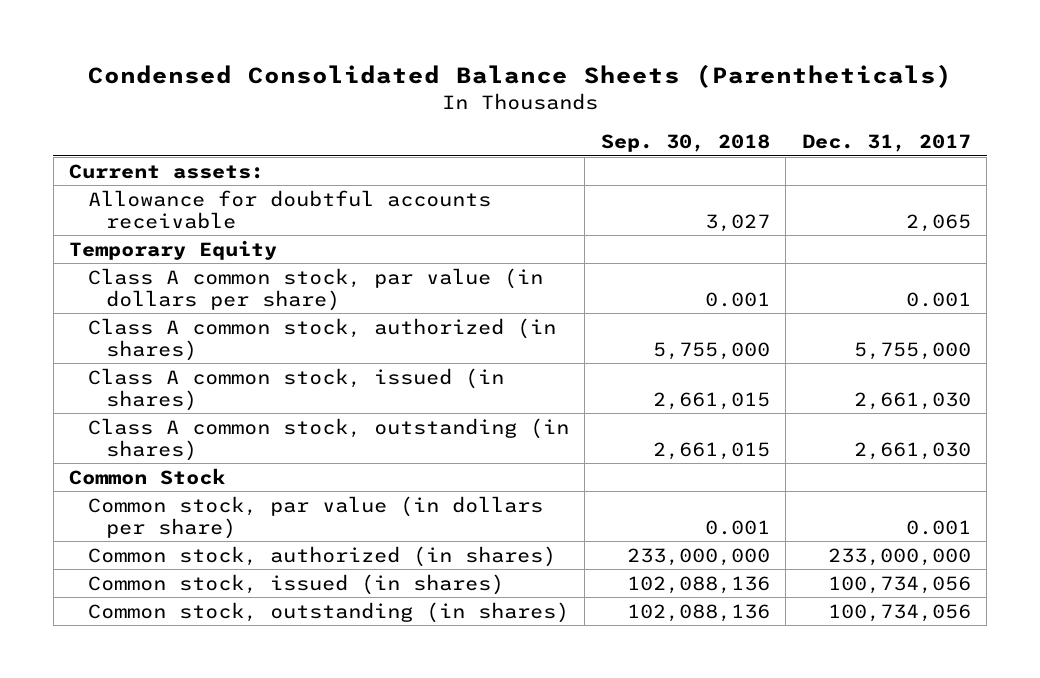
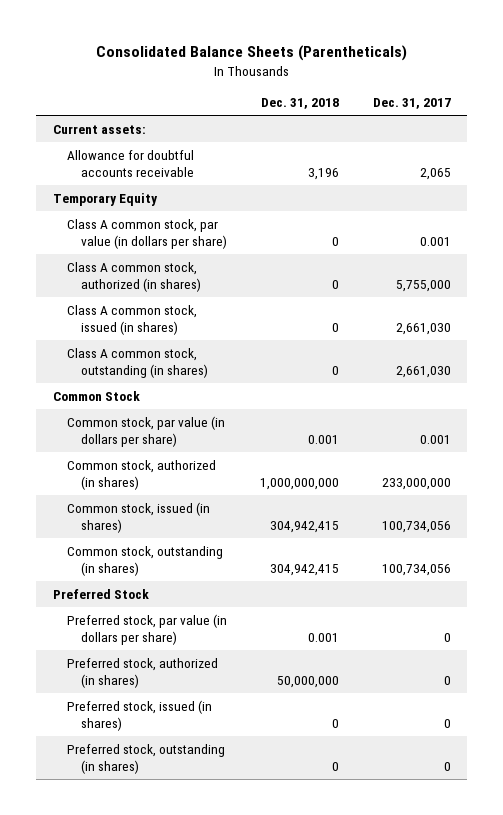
- Condensed Consolidated Balance Sheets (Parentheticals)
+ Consolidated Balance Sheets (Parentheticals)
- | Sep. 30, 2018 | Dec. 31, 2017
+ | Dec. 31, 2018 | Dec. 31, 2017
+ Preferred Stock
+ Preferred stock, par value (in dollars per share) | 0.001 | 0
+ Preferred stock, authorized (in shares) | 50,000,000 | 0
+ Preferred stock, issued (in shares) | 0 | 0
+ Preferred stock, outstanding (in shares) | 0 | 0

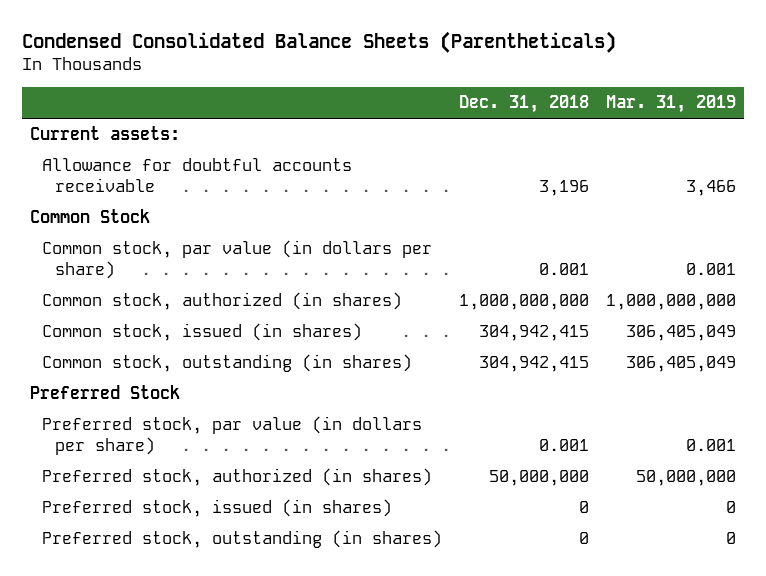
- Consolidated Balance Sheets (Parentheticals)
+ Condensed Consolidated Balance Sheets (Parentheticals)
- | Dec. 31, 2018 | Dec. 31, 2017
+ | Dec. 31, 2018 | Mar. 31, 2019
- Temporary Equity
- Class A common stock, par value (in dollars per share) | 0 | 0.001
- Class A common stock, authorized (in shares) | 0 | 5,755,000
- Class A common stock, issued (in shares) | 0 | 2,661,030
- Class A common stock, outstanding (in shares) | 0 | 2,661,030

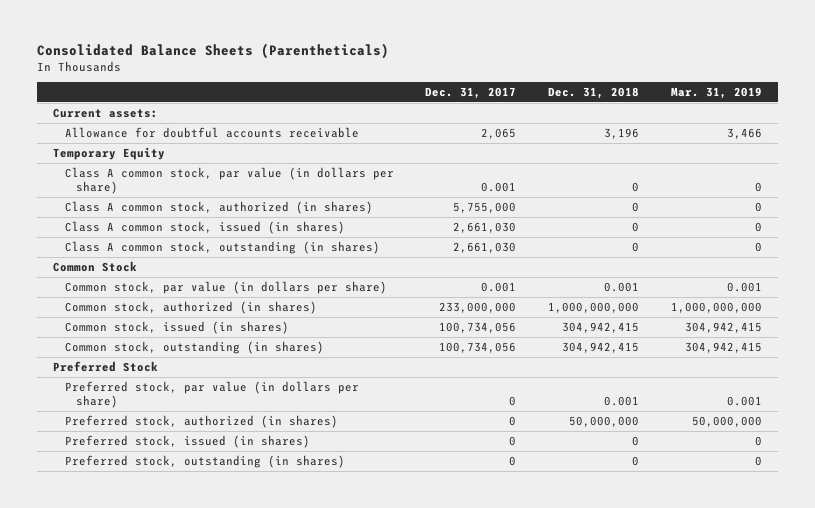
- Condensed Consolidated Balance Sheets (Parentheticals)
+ Consolidated Balance Sheets (Parentheticals)
- | Dec. 31, 2018 | Mar. 31, 2019
+ | Dec. 31, 2017 | Dec. 31, 2018 | Mar. 31, 2019
+ Temporary Equity
+ Class A common stock, par value (in dollars per share) | 0.001 | 0 | 0
+ Class A common stock, authorized (in shares) | 5,755,000 | 0 | 0
+ Class A common stock, issued (in shares) | 2,661,030 | 0 | 0
+ Class A common stock, outstanding (in shares) | 2,661,030 | 0 | 0
- Common stock, issued (in shares) | 304,942,415 | 306,405,049
- Common stock, outstanding (in shares) | 304,942,415 | 306,405,049
+ Common stock, issued (in shares) | 100,734,056 | 304,942,415 | 304,942,415
+ Common stock, outstanding (in shares) | 100,734,056 | 304,942,415 | 304,942,415

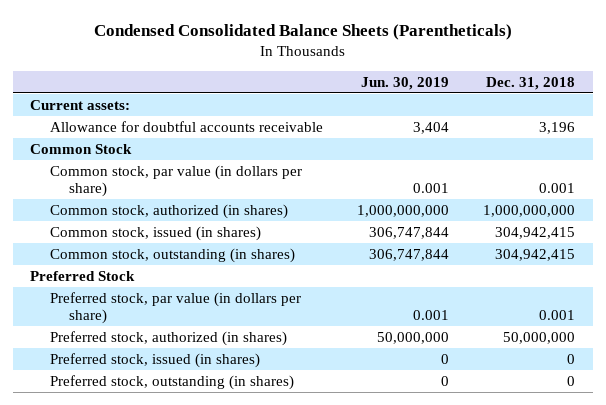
- Consolidated Balance Sheets (Parentheticals)
+ Condensed Consolidated Balance Sheets (Parentheticals)
- | Dec. 31, 2017 | Dec. 31, 2018 | Mar. 31, 2019
+ | Jun. 30, 2019 | Dec. 31, 2018
- Temporary Equity
- Class A common stock, par value (in dollars per share) | 0.001 | 0 | 0
- Class A common stock, authorized (in shares) | 5,755,000 | 0 | 0
- Class A common stock, issued (in shares) | 2,661,030 | 0 | 0
- Class A common stock, outstanding (in shares) | 2,661,030 | 0 | 0

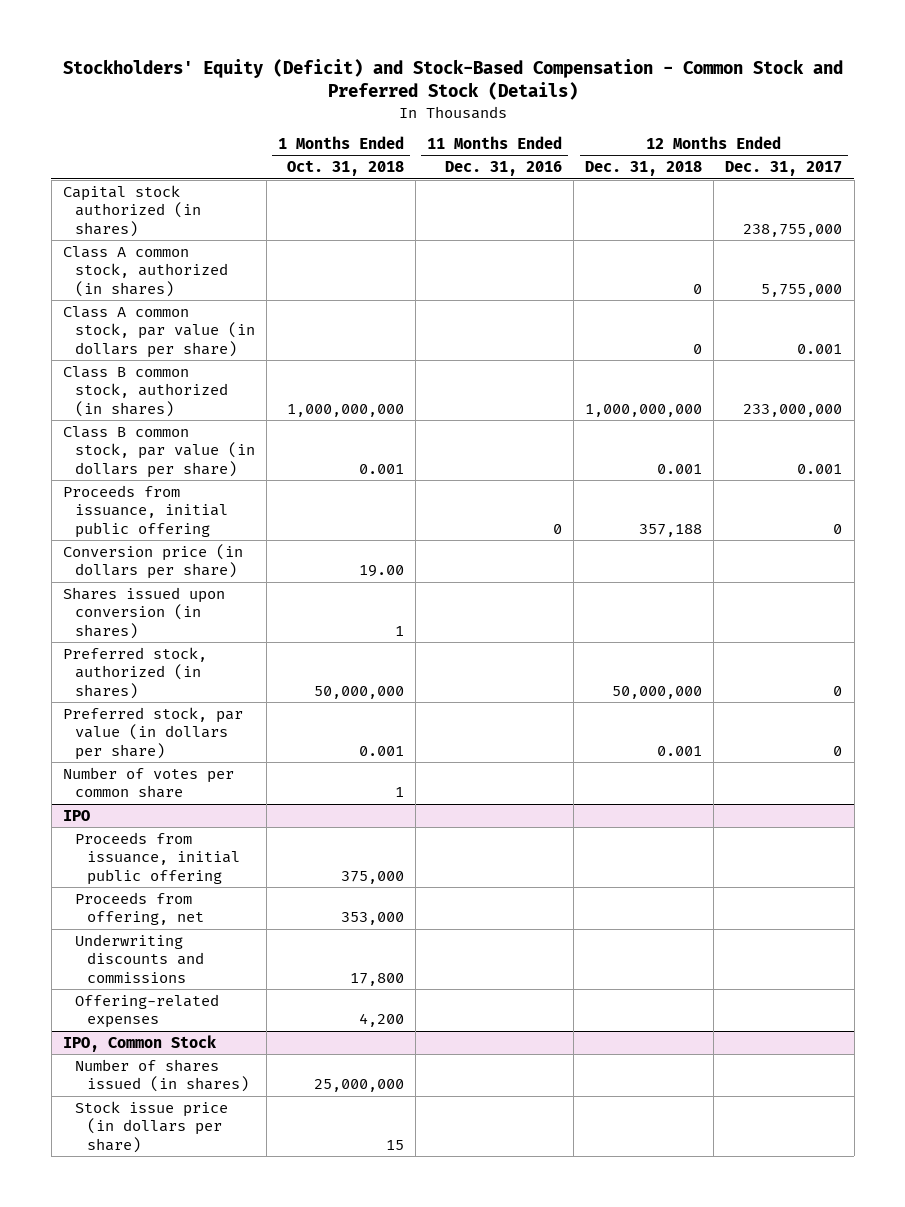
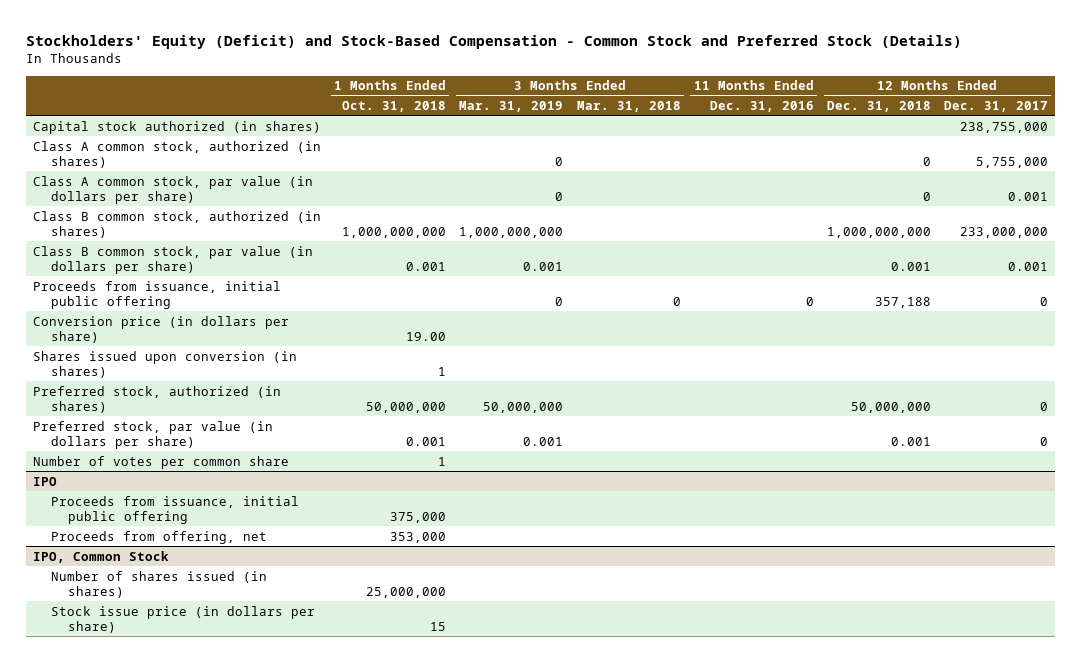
- | 1 Months Ended Oct. 31, 2018 | 11 Months Ended Dec. 31, 2016 | 12 Months Ended Dec. 31, 2018 | 12 Months Ended Dec. 31, 2017
+ | 1 Months Ended Oct. 31, 2018 | 3 Months Ended Mar. 31, 2019 | 3 Months Ended Mar. 31, 2018 | 11 Months Ended Dec. 31, 2016 | 12 Months Ended Dec. 31, 2018 | 12 Months Ended Dec. 31, 2017
@ IPO
- Underwriting discounts and commissions | 17,800 | | |
- Offering-related expenses | 4,200 | | |

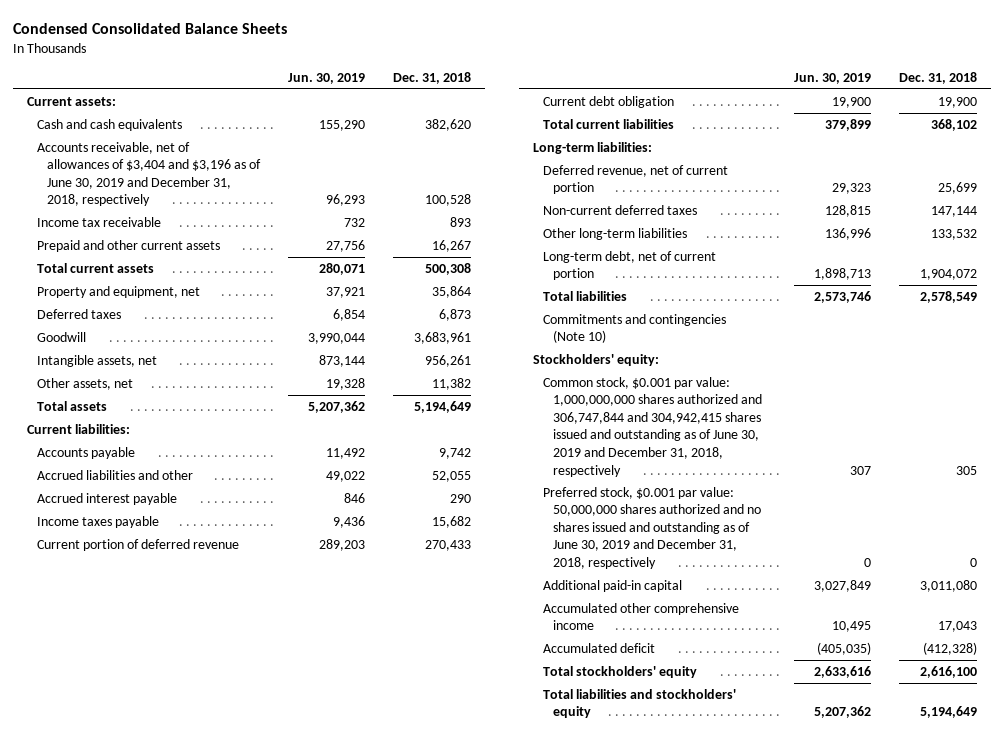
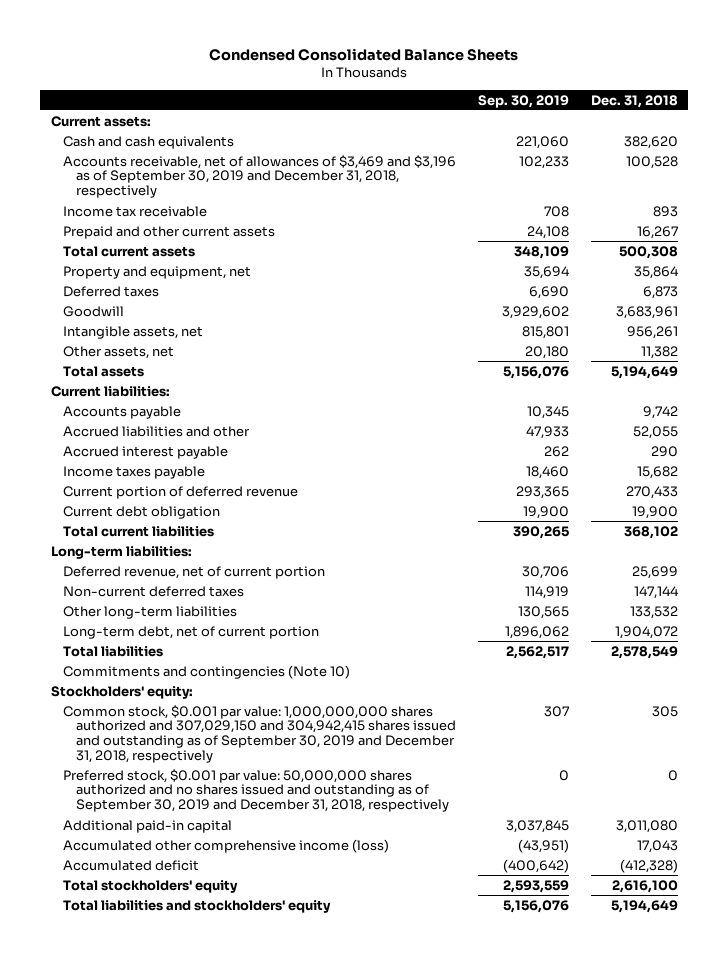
- | Jun. 30, 2019 | Dec. 31, 2018
+ | Sep. 30, 2019 | Dec. 31, 2018
- Accounts receivable, net of allowances of $3,404 and $3,196 as of June 30, 2019 and December 31, 2018, respectively | 96,293 | 100,528
+ Accounts receivable, net of allowances of $3,469 and $3,196 as of September 30, 2019 and December 31, 2018, respectively | 102,233 | 100,528
- Common stock, $0.001 par value: 1,000,000,000 shares authorized and 306,747,844 and 304,942,415 shares issued and outstanding as of June 30, 2019 and December 31, 2018, respectively | 307 | 305
- Preferred stock, $0.001 par value: 50,000,000 shares authorized and no shares issued and outstanding as of June 30, 2019 and December 31, 2018, respectively | 0 | 0
+ Common stock, $0.001 par value: 1,000,000,000 shares authorized and 307,029,150 and 304,942,415 shares issued and outstanding as of September 30, 2019 and December 31, 2018, respectively | 307 | 305
+ Preferred stock, $0.001 par value: 50,000,000 shares authorized and no shares issued and outstanding as of September 30, 2019 and December 31, 2018, respectively | 0 | 0
- Accumulated other comprehensive income | 10,495 | 17,043
+ Accumulated other comprehensive income (loss) | (43,951) | 17,043

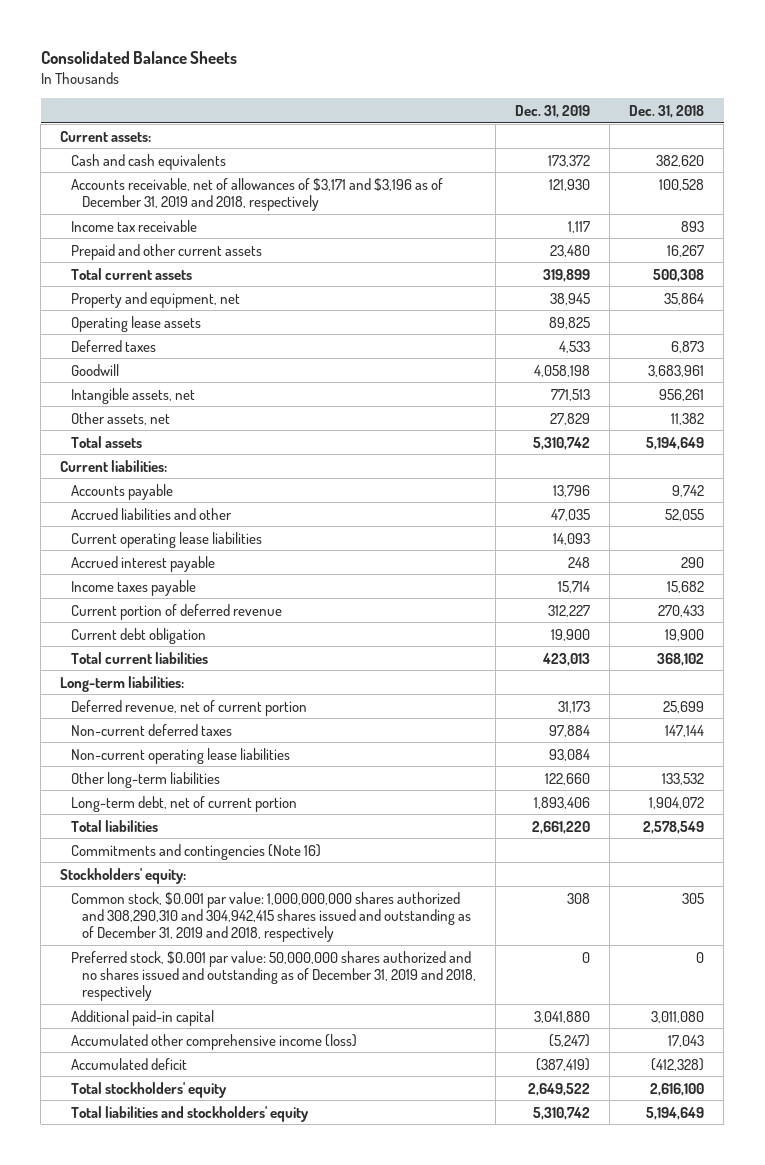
- Condensed Consolidated Balance Sheets
+ Consolidated Balance Sheets
- | Sep. 30, 2019 | Dec. 31, 2018
+ | Dec. 31, 2019 | Dec. 31, 2018
- Accounts receivable, net of allowances of $3,469 and $3,196 as of September 30, 2019 and December 31, 2018, respectively | 102,233 | 100,528
+ Accounts receivable, net of allowances of $3,171 and $3,196 as of December 31, 2019 and 2018, respectively | 121,930 | 100,528
+ Operating lease assets | 89,825 |
+ Current operating lease liabilities | 14,093 |
+ Non-current operating lease liabilities | 93,084 |
- Commitments and contingencies (Note 10)
+ Commitments and contingencies (Note 16)
- Common stock, $0.001 par value: 1,000,000,000 shares authorized and 307,029,150 and 304,942,415 shares issued and outstanding as of September 30, 2019 and December 31, 2018, respectively | 307 | 305
- Preferred stock, $0.001 par value: 50,000,000 shares authorized and no shares issued and outstanding as of September 30, 2019 and December 31, 2018, respectively | 0 | 0
+ Common stock, $0.001 par value: 1,000,000,000 shares authorized and 308,290,310 and 304,942,415 shares issued and outstanding as of December 31, 2019 and 2018, respectively | 308 | 305
+ Preferred stock, $0.001 par value: 50,000,000 shares authorized and no shares issued and outstanding as of December 31, 2019 and 2018, respectively | 0 | 0

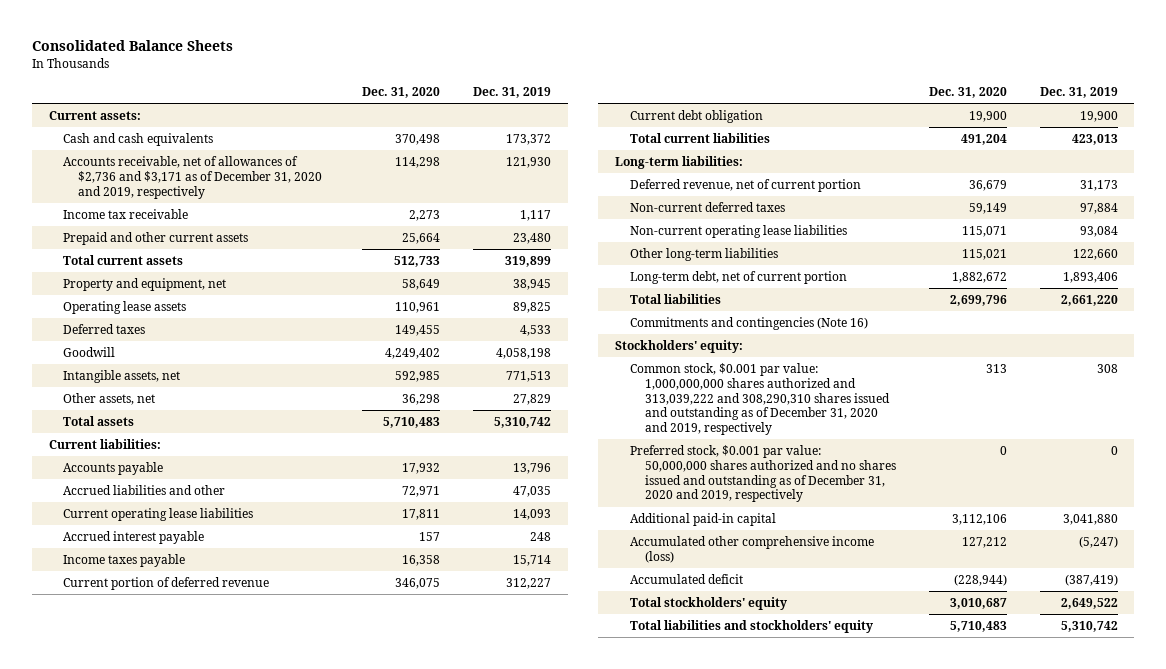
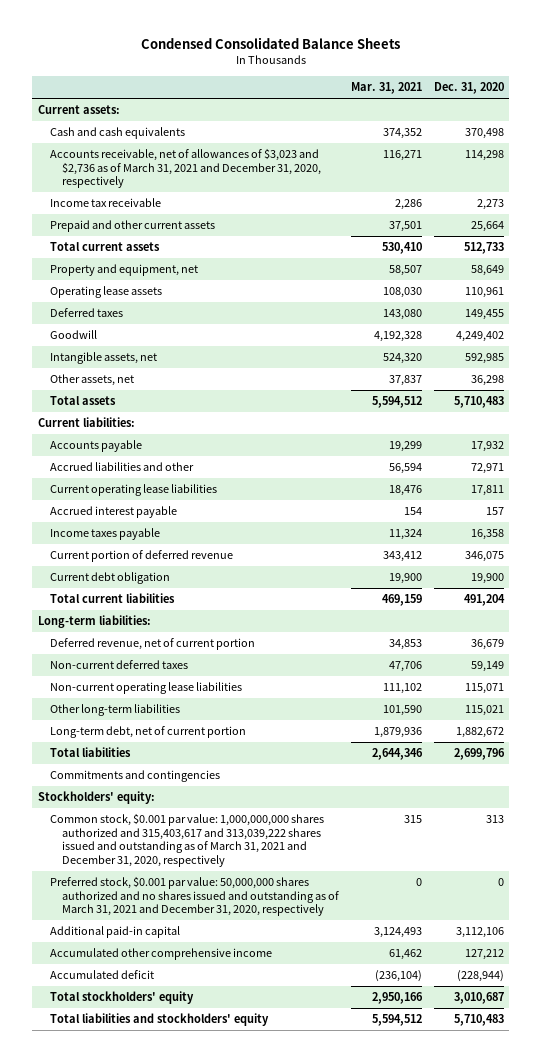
- Consolidated Balance Sheets
+ Condensed Consolidated Balance Sheets
- | Dec. 31, 2020 | Dec. 31, 2019
+ | Mar. 31, 2021 | Dec. 31, 2020
- Accounts receivable, net of allowances of $2,736 and $3,171 as of December 31, 2020 and 2019, respectively | 114,298 | 121,930
+ Accounts receivable, net of allowances of $3,023 and $2,736 as of March 31, 2021 and December 31, 2020, respectively | 116,271 | 114,298
- Commitments and contingencies (Note 16)
+ Commitments and contingencies
- Common stock, $0.001 par value: 1,000,000,000 shares authorized and 313,039,222 and 308,290,310 shares issued and outstanding as of December 31, 2020 and 2019, respectively | 313 | 308
- Preferred stock, $0.001 par value: 50,000,000 shares authorized and no shares issued and outstanding as of December 31, 2020 and 2019, respectively | 0 | 0
+ Common stock, $0.001 par value: 1,000,000,000 shares authorized and 315,403,617 and 313,039,222 shares issued and outstanding as of March 31, 2021 and December 31, 2020, respectively | 315 | 313
+ Preferred stock, $0.001 par value: 50,000,000 shares authorized and no shares issued and outstanding as of March 31, 2021 and December 31, 2020, respectively | 0 | 0
- Accumulated other comprehensive income (loss) | 127,212 | (5,247)
+ Accumulated other comprehensive income | 61,462 | 127,212

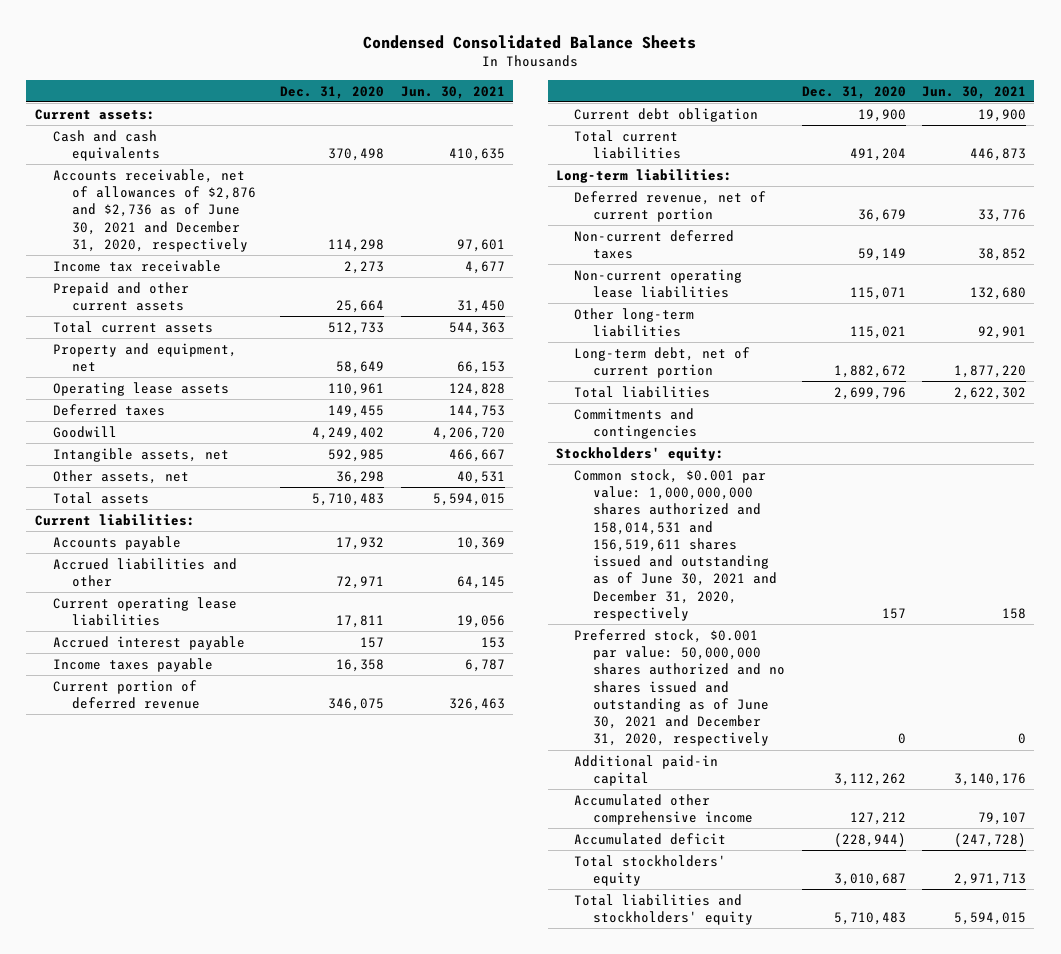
- | Mar. 31, 2021 | Dec. 31, 2020
+ | Dec. 31, 2020 | Jun. 30, 2021
- Accounts receivable, net of allowances of $3,023 and $2,736 as of March 31, 2021 and December 31, 2020, respectively | 116,271 | 114,298
+ Accounts receivable, net of allowances of $2,876 and $2,736 as of June 30, 2021 and December 31, 2020, respectively | 114,298 | 97,601
- Common stock, $0.001 par value: 1,000,000,000 shares authorized and 315,403,617 and 313,039,222 shares issued and outstanding as of March 31, 2021 and December 31, 2020, respectively | 315 | 313
- Preferred stock, $0.001 par value: 50,000,000 shares authorized and no shares issued and outstanding as of March 31, 2021 and December 31, 2020, respectively | 0 | 0
- Additional paid-in capital | 3,124,493 | 3,112,106
+ Common stock, $0.001 par value: 1,000,000,000 shares authorized and 158,014,531 and 156,519,611 shares issued and outstanding as of June 30, 2021 and December 31, 2020, respectively | 157 | 158
+ Preferred stock, $0.001 par value: 50,000,000 shares authorized and no shares issued and outstanding as of June 30, 2021 and December 31, 2020, respectively | 0 | 0
+ Additional paid-in capital | 3,112,262 | 3,140,176

